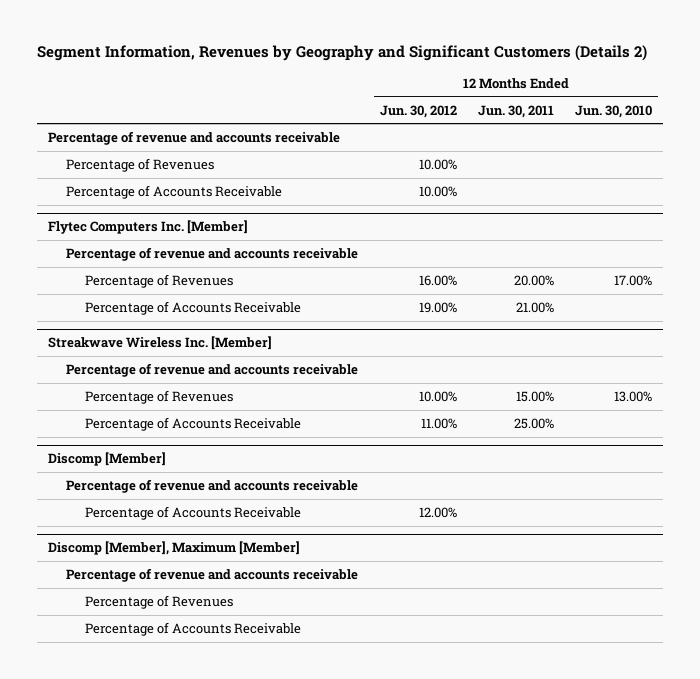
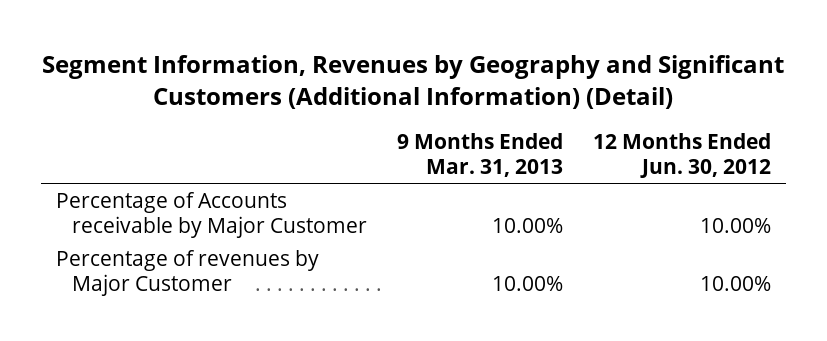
- Segment Information, Revenues by Geography and Significant Customers (Details 2)
+ Segment Information, Revenues by Geography and Significant Customers (Additional Information) (Detail)
- | 12 Months Ended Jun. 30, 2012 | 12 Months Ended Jun. 30, 2011 | 12 Months Ended Jun. 30, 2010
+ | 9 Months Ended Mar. 31, 2013 | 12 Months Ended Jun. 30, 2012
- Percentage of revenue and accounts receivable
- Percentage of Revenues | 10.00% | |
- Percentage of Accounts Receivable | 10.00% | |
- Flytec Computers Inc. [Member]
- Percentage of revenue and accounts receivable
- Percentage of Revenues | 16.00% | 20.00% | 17.00%
- Percentage of Accounts Receivable | 19.00% | 21.00% |
- Streakwave Wireless Inc. [Member]
- Percentage of revenue and accounts receivable
- Percentage of Revenues | 10.00% | 15.00% | 13.00%
- Percentage of Accounts Receivable | 11.00% | 25.00% |
- Discomp [Member]
- Percentage of revenue and accounts receivable
- Percentage of Accounts Receivable | 12.00% | |
- Discomp [Member], Maximum [Member]
- Percentage of revenue and accounts receivable
- Percentage of Revenues
- Percentage of Accounts Receivable
+ Percentage of Accounts receivable by Major Customer | 10.00% | 10.00%
+ Percentage of revenues by Major Customer | 10.00% | 10.00%

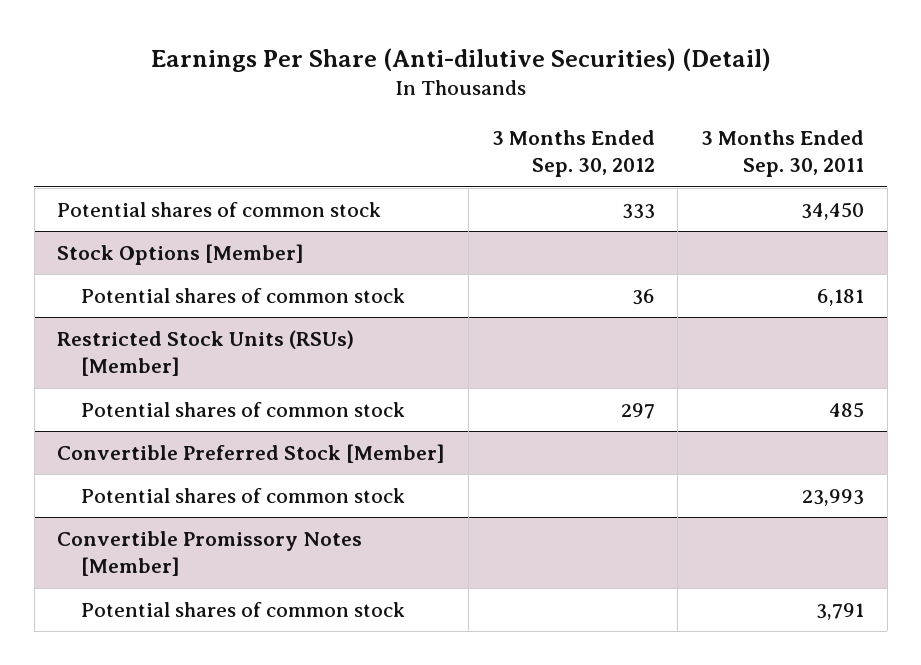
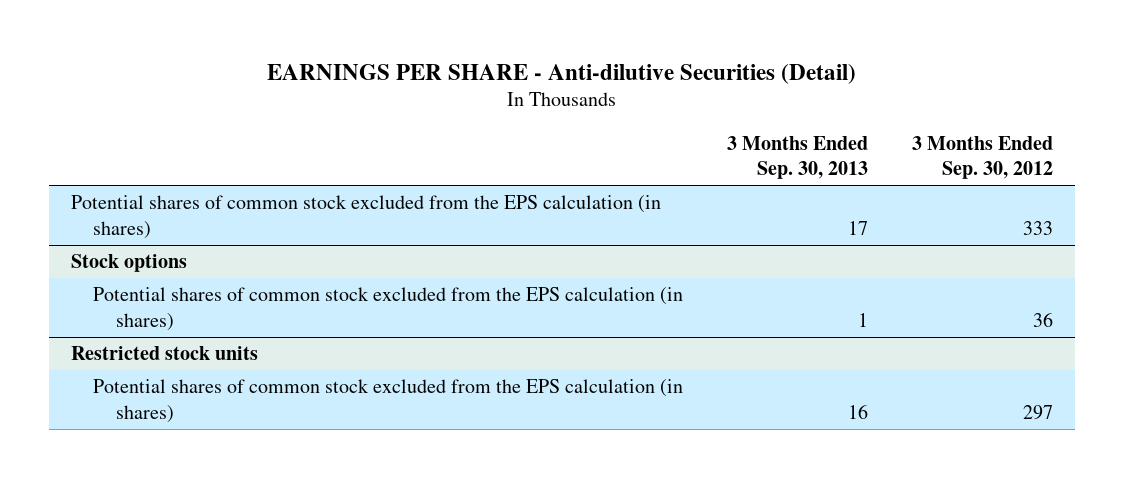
- Earnings Per Share (Anti-dilutive Securities) (Detail)
+ EARNINGS PER SHARE - Anti-dilutive Securities (Detail)
- | 3 Months Ended Sep. 30, 2012 | 3 Months Ended Sep. 30, 2011
+ | 3 Months Ended Sep. 30, 2013 | 3 Months Ended Sep. 30, 2012
- Potential shares of common stock | 333 | 34,450
- Stock Options [Member]
- Potential shares of common stock | 36 | 6,181
- Restricted Stock Units (RSUs) [Member]
- Potential shares of common stock | 297 | 485
- Convertible Preferred Stock [Member]
- Potential shares of common stock | | 23,993
- Convertible Promissory Notes [Member]
- Potential shares of common stock | | 3,791
+ Potential shares of common stock excluded from the EPS calculation (in shares) | 17 | 333
+ Stock options
+ Potential shares of common stock excluded from the EPS calculation (in shares) | 1 | 36
+ Restricted stock units
+ Potential shares of common stock excluded from the EPS calculation (in shares) | 16 | 297

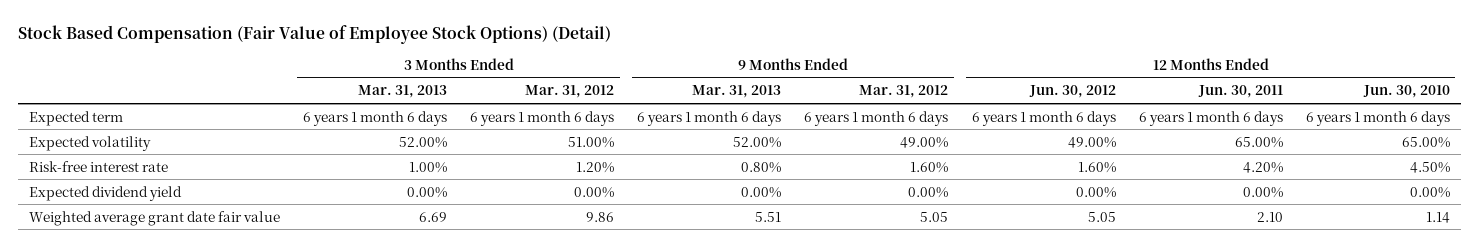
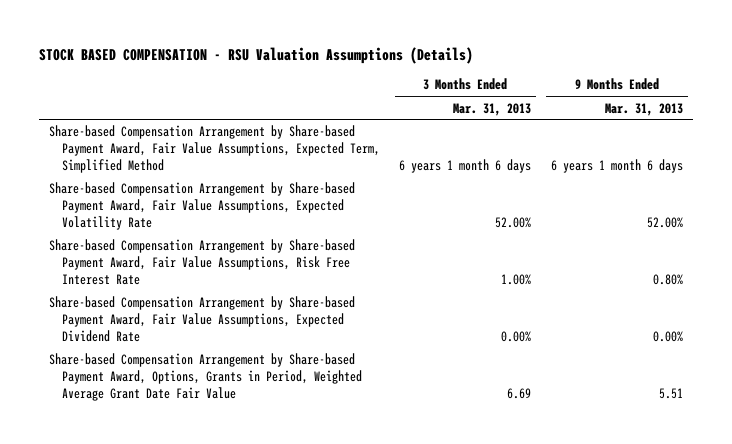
- Stock Based Compensation (Fair Value of Employee Stock Options) (Detail)
+ STOCK BASED COMPENSATION - RSU Valuation Assumptions (Details)
- | 3 Months Ended Mar. 31, 2013 | 3 Months Ended Mar. 31, 2012 | 9 Months Ended Mar. 31, 2013 | 9 Months Ended Mar. 31, 2012 | 12 Months Ended Jun. 30, 2012 | 12 Months Ended Jun. 30, 2011 | 12 Months Ended Jun. 30, 2010
+ | 3 Months Ended Mar. 31, 2013 | 9 Months Ended Mar. 31, 2013
- Expected term | 6 years 1 month 6 days | 6 years 1 month 6 days | 6 years 1 month 6 days | 6 years 1 month 6 days | 6 years 1 month 6 days | 6 years 1 month 6 days | 6 years 1 month 6 days
- Expected volatility | 52.00% | 51.00% | 52.00% | 49.00% | 49.00% | 65.00% | 65.00%
- Risk-free interest rate | 1.00% | 1.20% | 0.80% | 1.60% | 1.60% | 4.20% | 4.50%
- Expected dividend yield | 0.00% | 0.00% | 0.00% | 0.00% | 0.00% | 0.00% | 0.00%
- Weighted average grant date fair value | 6.69 | 9.86 | 5.51 | 5.05 | 5.05 | 2.10 | 1.14
+ Share-based Compensation Arrangement by Share-based Payment Award, Fair Value Assumptions, Expected Term, Simplified Method | 6 years 1 month 6 days | 6 years 1 month 6 days
+ Share-based Compensation Arrangement by Share-based Payment Award, Fair Value Assumptions, Expected Volatility Rate | 52.00% | 52.00%
+ Share-based Compensation Arrangement by Share-based Payment Award, Fair Value Assumptions, Risk Free Interest Rate | 1.00% | 0.80%
+ Share-based Compensation Arrangement by Share-based Payment Award, Fair Value Assumptions, Expected Dividend Rate | 0.00% | 0.00%
+ Share-based Compensation Arrangement by Share-based Payment Award, Options, Grants in Period, Weighted Average Grant Date Fair Value | 6.69 | 5.51

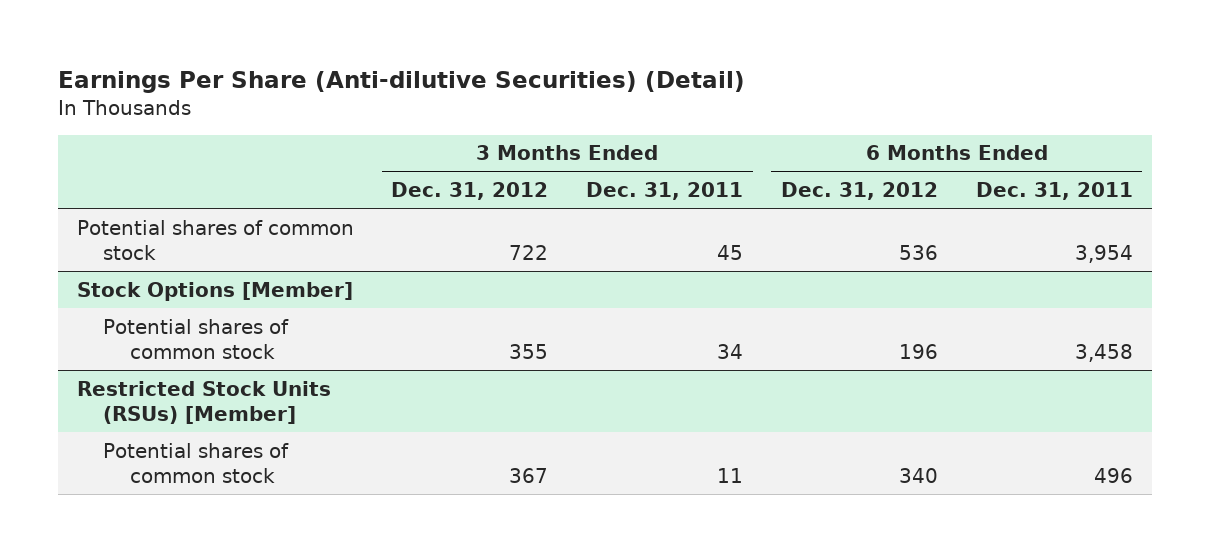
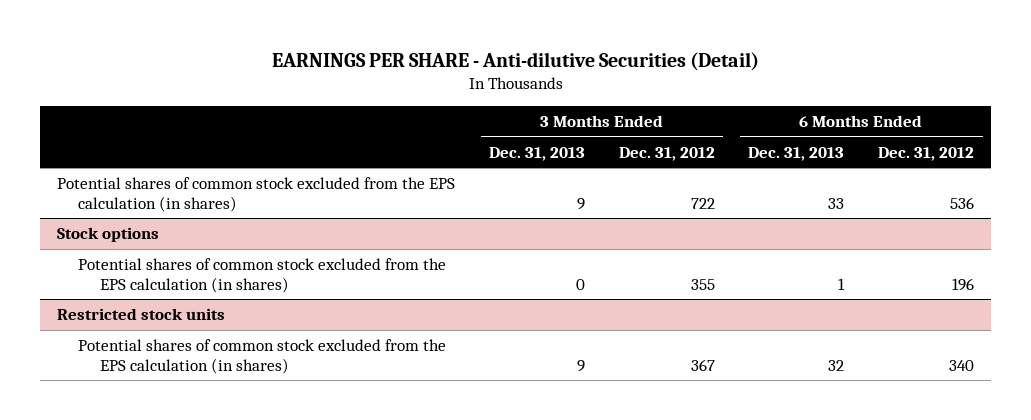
- Earnings Per Share (Anti-dilutive Securities) (Detail)
+ EARNINGS PER SHARE - Anti-dilutive Securities (Detail)
- | 3 Months Ended Dec. 31, 2012 | 3 Months Ended Dec. 31, 2011 | 6 Months Ended Dec. 31, 2012 | 6 Months Ended Dec. 31, 2011
+ | 3 Months Ended Dec. 31, 2013 | 3 Months Ended Dec. 31, 2012 | 6 Months Ended Dec. 31, 2013 | 6 Months Ended Dec. 31, 2012
- Potential shares of common stock | 722 | 45 | 536 | 3,954
- Stock Options [Member]
- Potential shares of common stock | 355 | 34 | 196 | 3,458
- Restricted Stock Units (RSUs) [Member]
- Potential shares of common stock | 367 | 11 | 340 | 496
+ Potential shares of common stock excluded from the EPS calculation (in shares) | 9 | 722 | 33 | 536
+ Stock options
+ Potential shares of common stock excluded from the EPS calculation (in shares) | 0 | 355 | 1 | 196
+ Restricted stock units
+ Potential shares of common stock excluded from the EPS calculation (in shares) | 9 | 367 | 32 | 340

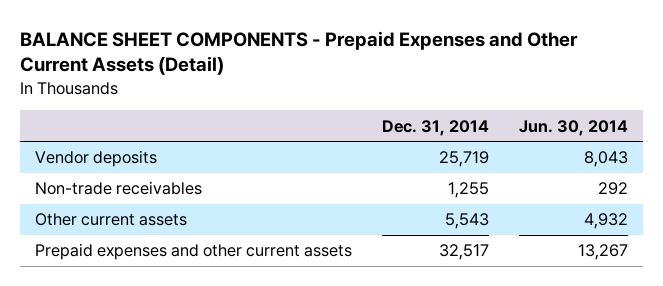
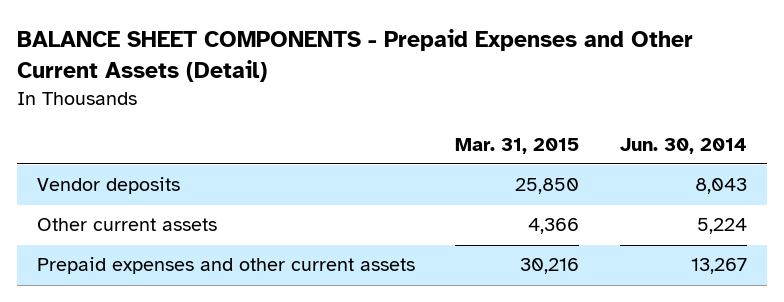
- | Dec. 31, 2014 | Jun. 30, 2014
+ | Mar. 31, 2015 | Jun. 30, 2014
- Non-trade receivables | 1,255 | 292
- Other current assets | 5,543 | 4,932
+ Other current assets | 4,366 | 5,224

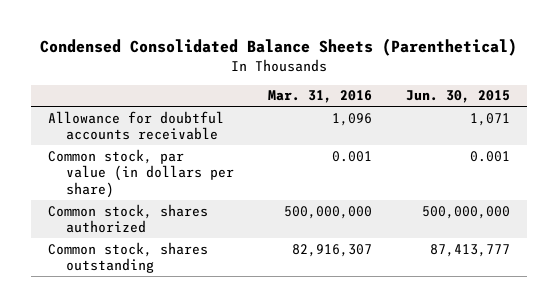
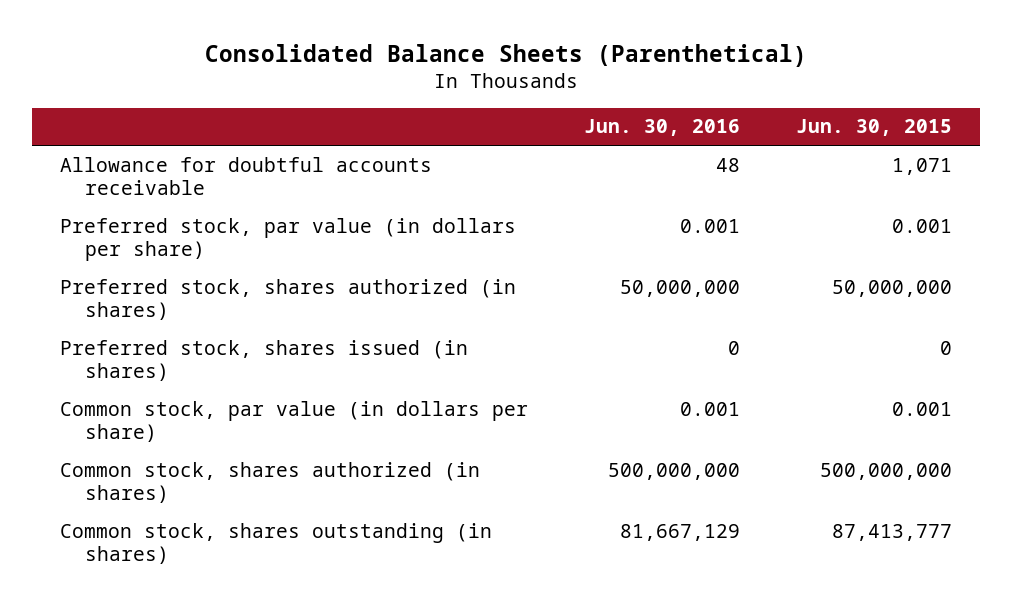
- Condensed Consolidated Balance Sheets (Parenthetical)
+ Consolidated Balance Sheets (Parenthetical)
- | Mar. 31, 2016 | Jun. 30, 2015
+ | Jun. 30, 2016 | Jun. 30, 2015
+ Preferred stock, par value (in dollars per share) | 0.001 | 0.001
+ Preferred stock, shares authorized (in shares) | 50,000,000 | 50,000,000
+ Preferred stock, shares issued (in shares) | 0 | 0
- Common stock, shares authorized | 500,000,000 | 500,000,000
- Common stock, shares outstanding | 82,916,307 | 87,413,777
+ Common stock, shares authorized (in shares) | 500,000,000 | 500,000,000
+ Common stock, shares outstanding (in shares) | 81,667,129 | 87,413,777

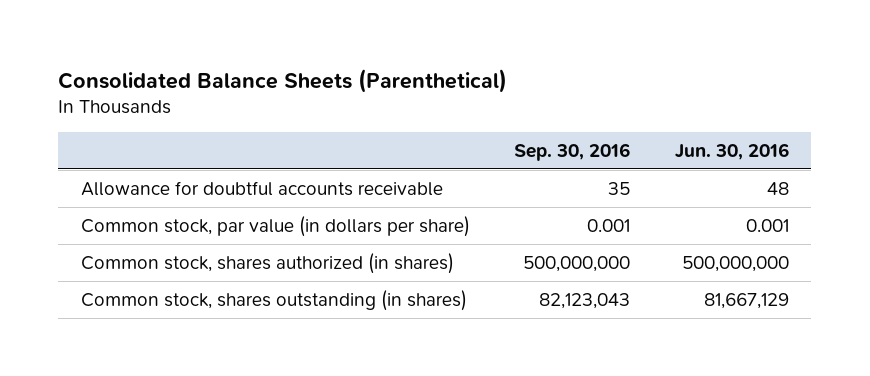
- | Jun. 30, 2016 | Jun. 30, 2015
+ | Sep. 30, 2016 | Jun. 30, 2016
- Preferred stock, par value (in dollars per share) | 0.001 | 0.001
- Preferred stock, shares authorized (in shares) | 50,000,000 | 50,000,000
- Preferred stock, shares issued (in shares) | 0 | 0

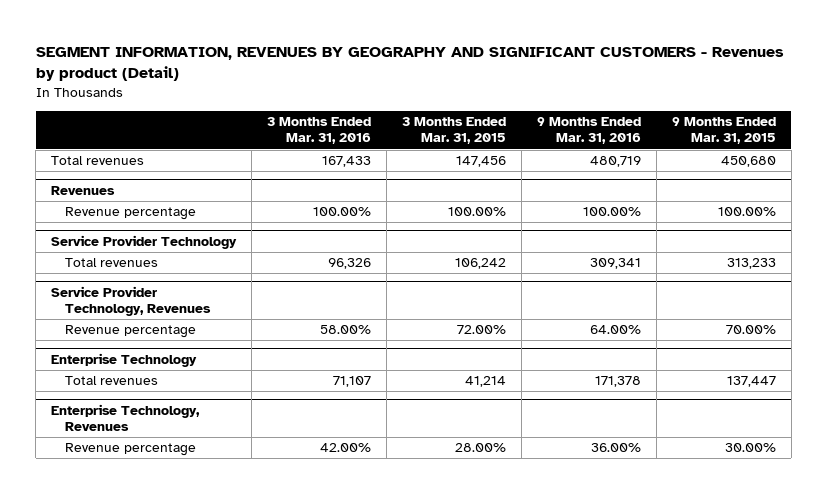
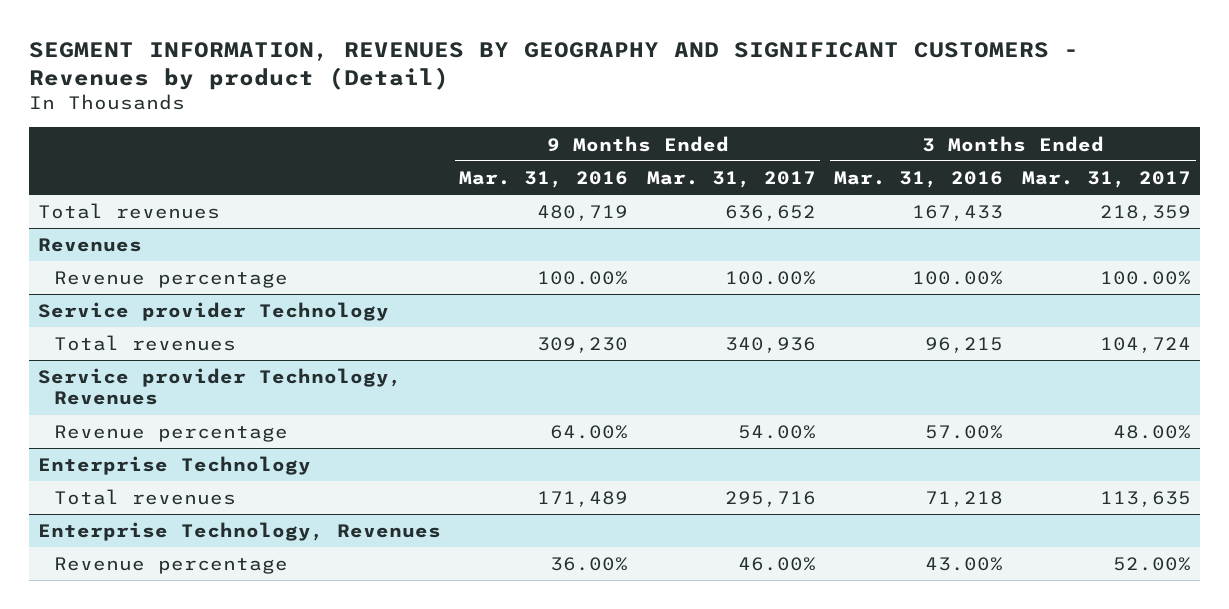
- | 3 Months Ended Mar. 31, 2016 | 3 Months Ended Mar. 31, 2015 | 9 Months Ended Mar. 31, 2016 | 9 Months Ended Mar. 31, 2015
+ | 9 Months Ended Mar. 31, 2016 | 9 Months Ended Mar. 31, 2017 | 3 Months Ended Mar. 31, 2016 | 3 Months Ended Mar. 31, 2017
- Service Provider Technology
- Total revenues | 96,326 | 106,242 | 309,341 | 313,233
- Service Provider Technology, Revenues
- Revenue percentage | 58.00% | 72.00% | 64.00% | 70.00%
+ Service provider Technology
+ Total revenues | 309,230 | 340,936 | 96,215 | 104,724
+ Service provider Technology, Revenues
+ Revenue percentage | 64.00% | 54.00% | 57.00% | 48.00%
@ Enterprise Technology
- Total revenues | 71,107 | 41,214 | 171,378 | 137,447
+ Total revenues | 171,489 | 295,716 | 71,218 | 113,635
@ Enterprise Technology, Revenues
- Revenue percentage | 42.00% | 28.00% | 36.00% | 30.00%
+ Revenue percentage | 36.00% | 46.00% | 43.00% | 52.00%

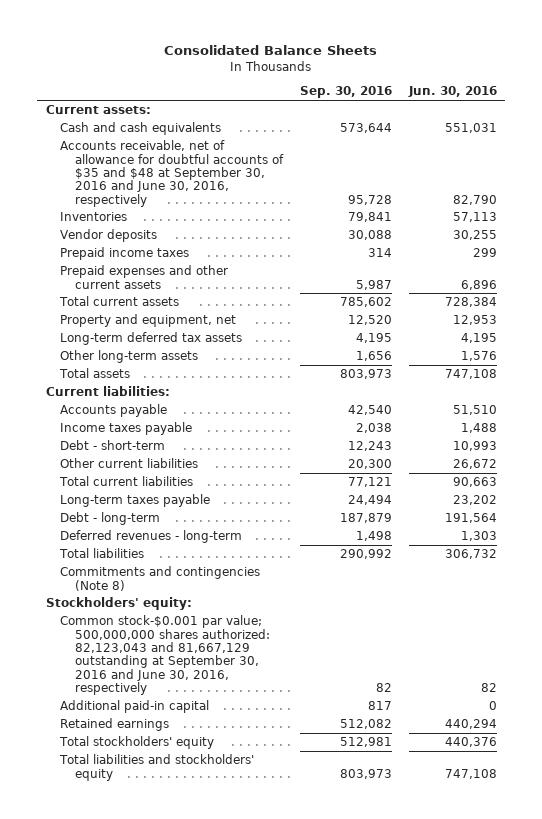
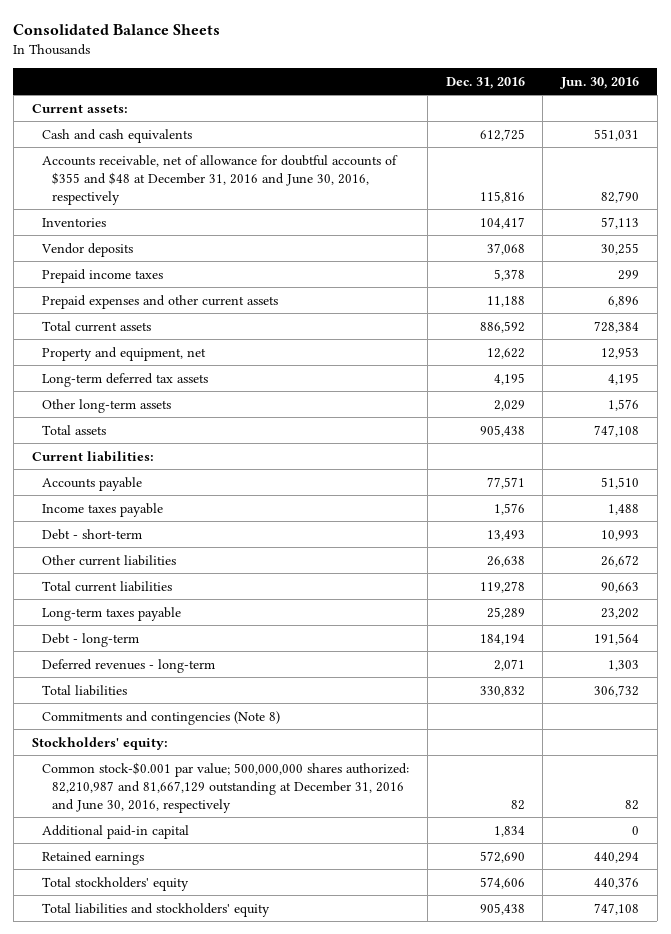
- | Sep. 30, 2016 | Jun. 30, 2016
+ | Dec. 31, 2016 | Jun. 30, 2016
- Accounts receivable, net of allowance for doubtful accounts of $35 and $48 at September 30, 2016 and June 30, 2016, respectively | 95,728 | 82,790
+ Accounts receivable, net of allowance for doubtful accounts of $355 and $48 at December 31, 2016 and June 30, 2016, respectively | 115,816 | 82,790
- Common stock-$0.001 par value; 500,000,000 shares authorized: 82,123,043 and 81,667,129 outstanding at September 30, 2016 and June 30, 2016, respectively | 82 | 82
+ Common stock-$0.001 par value; 500,000,000 shares authorized: 82,210,987 and 81,667,129 outstanding at December 31, 2016 and June 30, 2016, respectively | 82 | 82

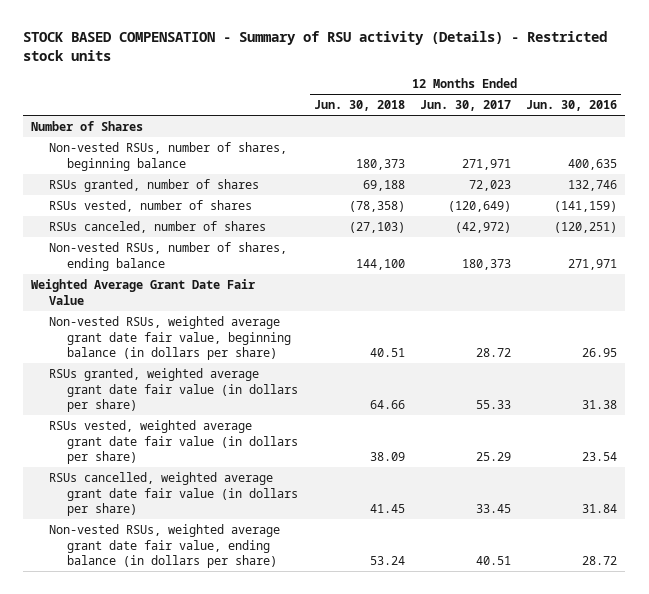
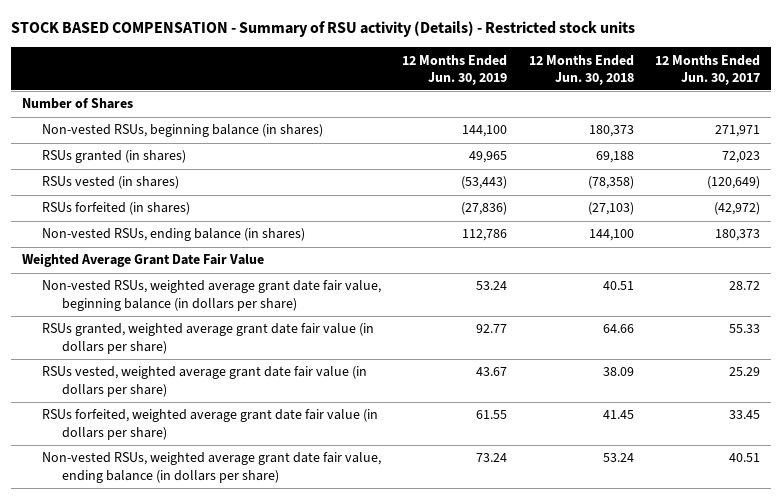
- | 12 Months Ended Jun. 30, 2018 | 12 Months Ended Jun. 30, 2017 | 12 Months Ended Jun. 30, 2016
+ | 12 Months Ended Jun. 30, 2019 | 12 Months Ended Jun. 30, 2018 | 12 Months Ended Jun. 30, 2017
- Non-vested RSUs, number of shares, beginning balance | 180,373 | 271,971 | 400,635
- RSUs granted, number of shares | 69,188 | 72,023 | 132,746
- RSUs vested, number of shares | (78,358) | (120,649) | (141,159)
- RSUs canceled, number of shares | (27,103) | (42,972) | (120,251)
- Non-vested RSUs, number of shares, ending balance | 144,100 | 180,373 | 271,971
+ Non-vested RSUs, beginning balance (in shares) | 144,100 | 180,373 | 271,971
+ RSUs granted (in shares) | 49,965 | 69,188 | 72,023
+ RSUs vested (in shares) | (53,443) | (78,358) | (120,649)
+ RSUs forfeited (in shares) | (27,836) | (27,103) | (42,972)
+ Non-vested RSUs, ending balance (in shares) | 112,786 | 144,100 | 180,373
- RSUs cancelled, weighted average grant date fair value (in dollars per share) | 41.45 | 33.45 | 31.84
+ RSUs forfeited, weighted average grant date fair value (in dollars per share) | 61.55 | 41.45 | 33.45

